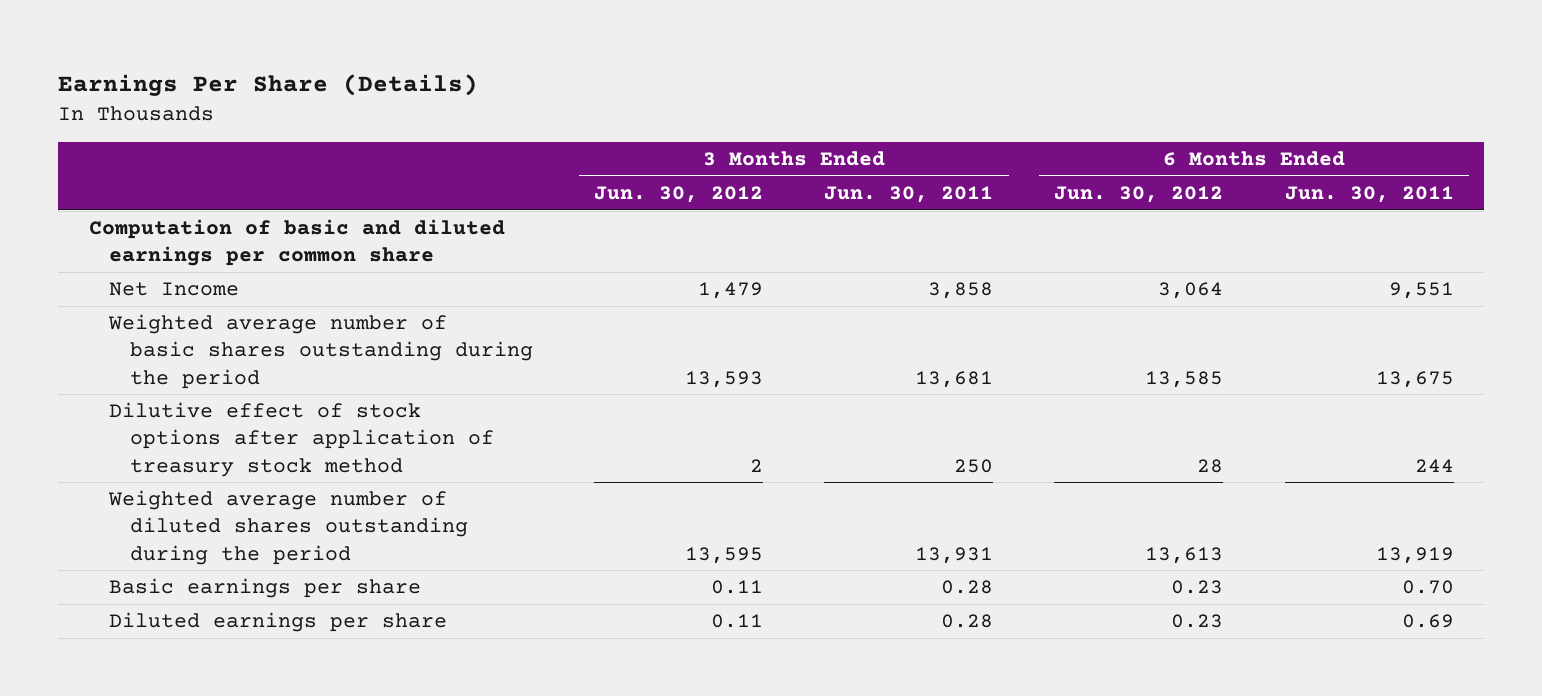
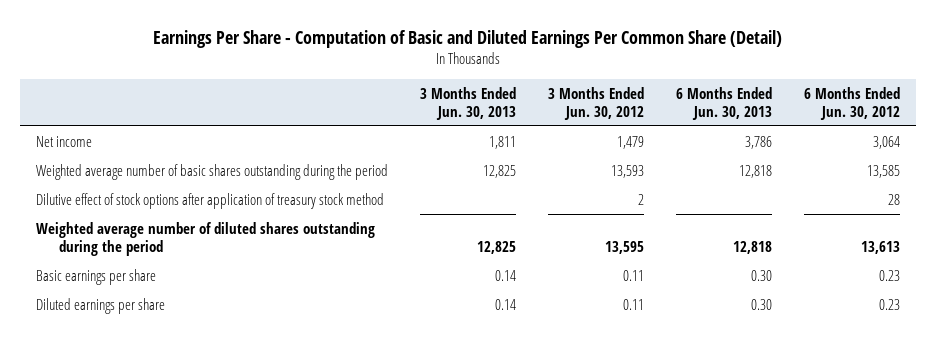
- Earnings Per Share (Details)
+ Earnings Per Share - Computation of Basic and Diluted Earnings Per Common Share (Detail)
- | 3 Months Ended Jun. 30, 2012 | 3 Months Ended Jun. 30, 2011 | 6 Months Ended Jun. 30, 2012 | 6 Months Ended Jun. 30, 2011
+ | 3 Months Ended Jun. 30, 2013 | 3 Months Ended Jun. 30, 2012 | 6 Months Ended Jun. 30, 2013 | 6 Months Ended Jun. 30, 2012
- Computation of basic and diluted earnings per common share
- Net Income | 1,479 | 3,858 | 3,064 | 9,551
+ Net income | 1,811 | 1,479 | 3,786 | 3,064

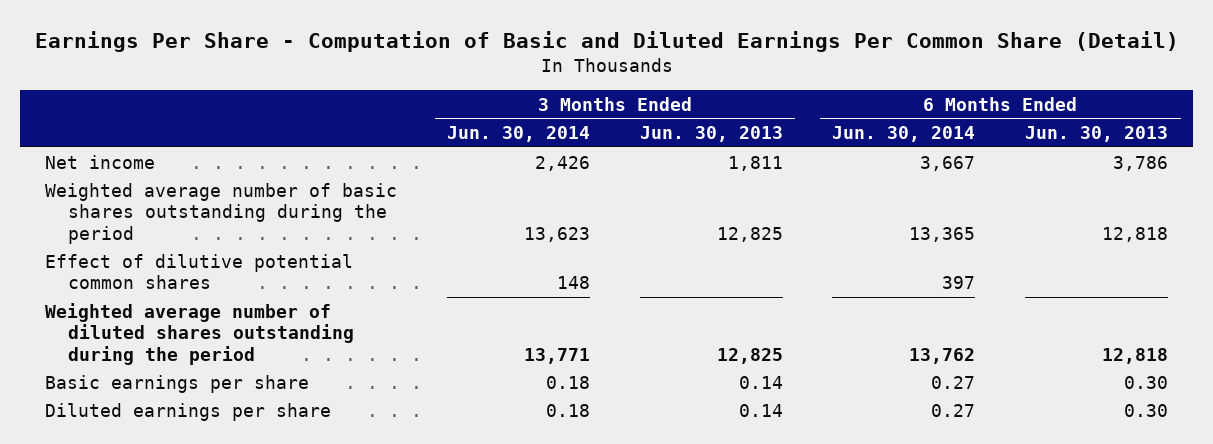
- | 3 Months Ended Jun. 30, 2013 | 3 Months Ended Jun. 30, 2012 | 6 Months Ended Jun. 30, 2013 | 6 Months Ended Jun. 30, 2012
+ | 3 Months Ended Jun. 30, 2014 | 3 Months Ended Jun. 30, 2013 | 6 Months Ended Jun. 30, 2014 | 6 Months Ended Jun. 30, 2013
- Dilutive effect of stock options after application of treasury stock method | | 2 | | 28
+ Effect of dilutive potential common shares | 148 | | 397 |

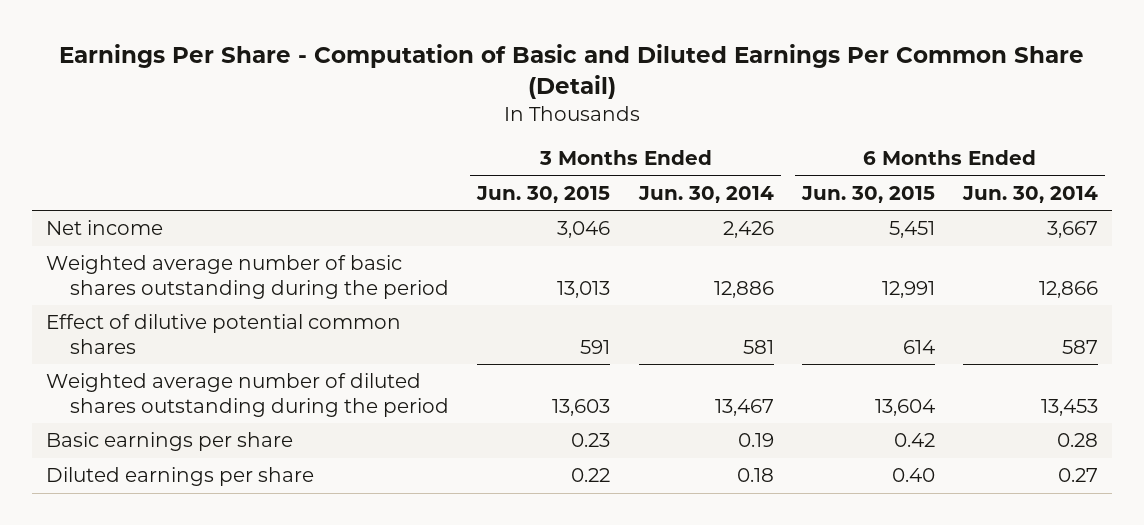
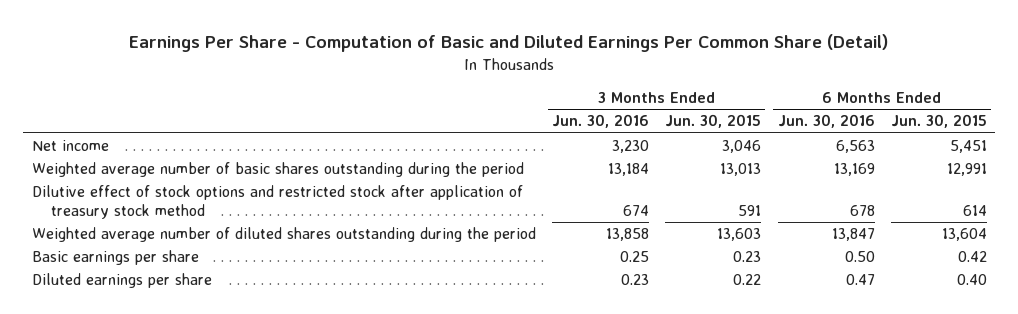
- | 3 Months Ended Jun. 30, 2015 | 3 Months Ended Jun. 30, 2014 | 6 Months Ended Jun. 30, 2015 | 6 Months Ended Jun. 30, 2014
+ | 3 Months Ended Jun. 30, 2016 | 3 Months Ended Jun. 30, 2015 | 6 Months Ended Jun. 30, 2016 | 6 Months Ended Jun. 30, 2015
- Effect of dilutive potential common shares | 591 | 581 | 614 | 587
+ Dilutive effect of stock options and restricted stock after application of treasury stock method | 674 | 591 | 678 | 614

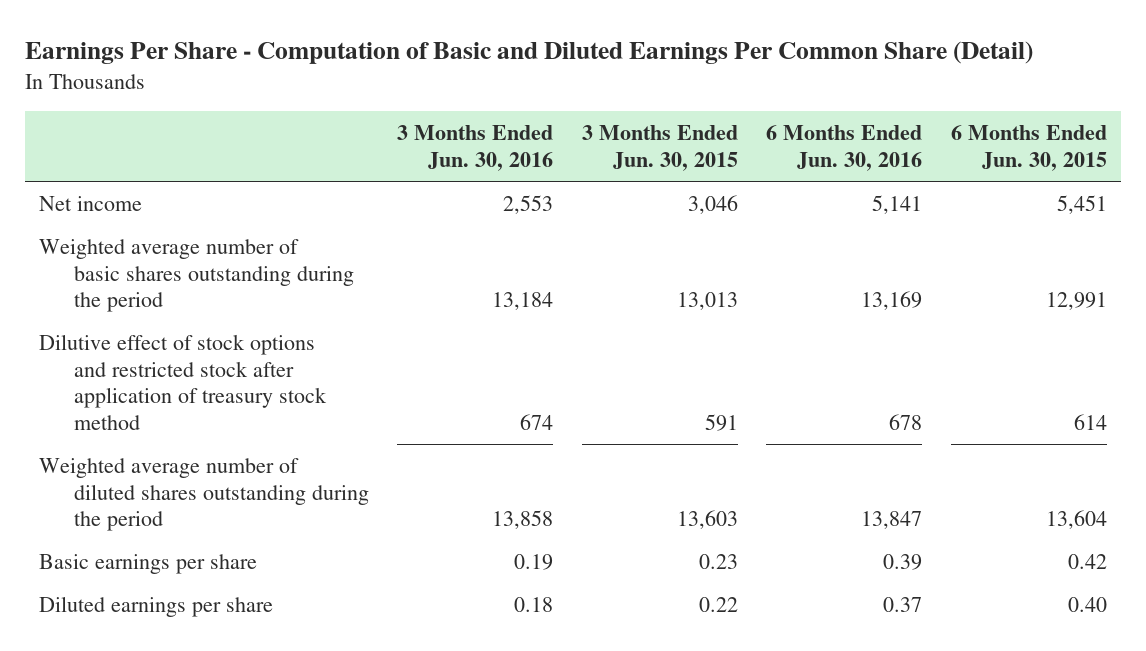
- Net income | 3,230 | 3,046 | 6,563 | 5,451
+ Net income | 2,553 | 3,046 | 5,141 | 5,451
- Basic earnings per share | 0.25 | 0.23 | 0.50 | 0.42
- Diluted earnings per share | 0.23 | 0.22 | 0.47 | 0.40
+ Basic earnings per share | 0.19 | 0.23 | 0.39 | 0.42
+ Diluted earnings per share | 0.18 | 0.22 | 0.37 | 0.40

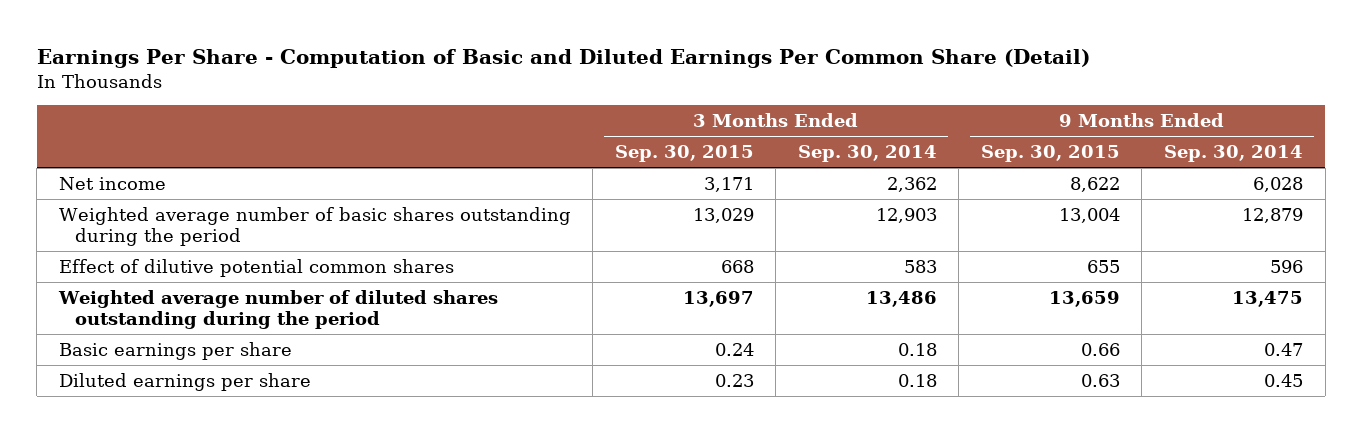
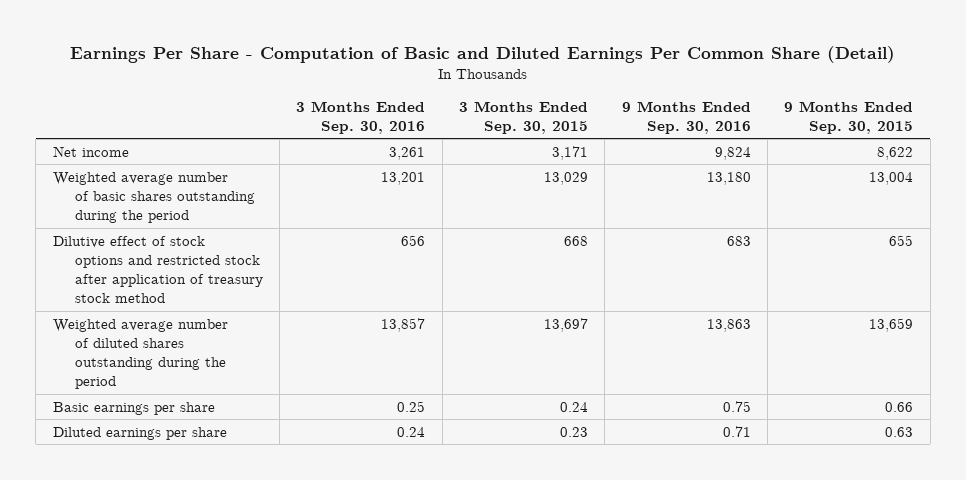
- | 3 Months Ended Sep. 30, 2015 | 3 Months Ended Sep. 30, 2014 | 9 Months Ended Sep. 30, 2015 | 9 Months Ended Sep. 30, 2014
+ | 3 Months Ended Sep. 30, 2016 | 3 Months Ended Sep. 30, 2015 | 9 Months Ended Sep. 30, 2016 | 9 Months Ended Sep. 30, 2015
- Effect of dilutive potential common shares | 668 | 583 | 655 | 596
+ Dilutive effect of stock options and restricted stock after application of treasury stock method | 656 | 668 | 683 | 655

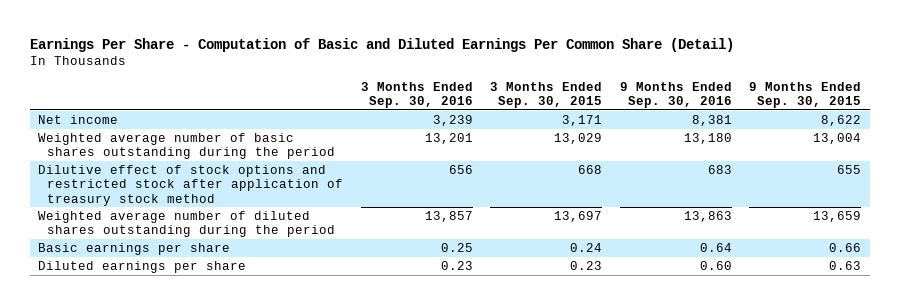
- Net income | 3,261 | 3,171 | 9,824 | 8,622
+ Net income | 3,239 | 3,171 | 8,381 | 8,622
- Basic earnings per share | 0.25 | 0.24 | 0.75 | 0.66
- Diluted earnings per share | 0.24 | 0.23 | 0.71 | 0.63
+ Basic earnings per share | 0.25 | 0.24 | 0.64 | 0.66
+ Diluted earnings per share | 0.23 | 0.23 | 0.60 | 0.63

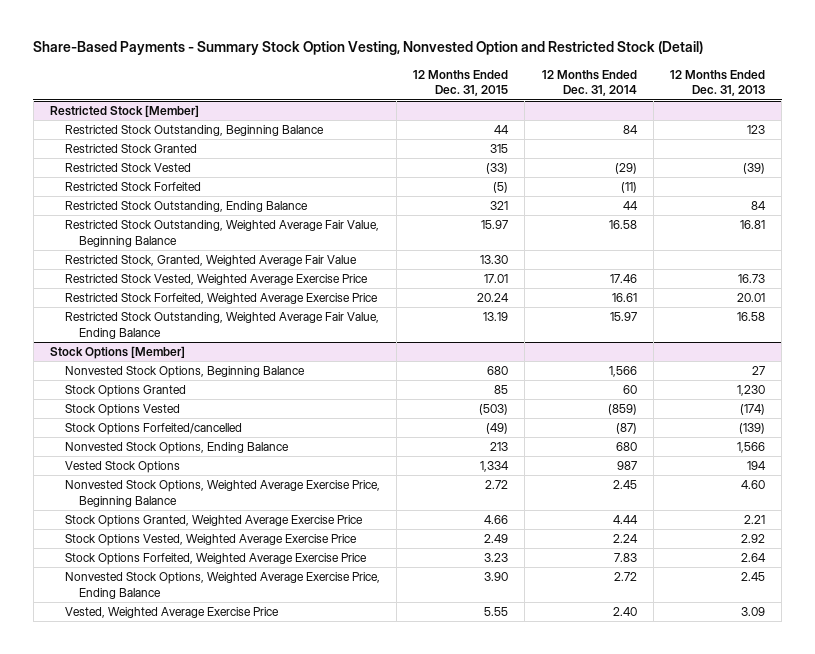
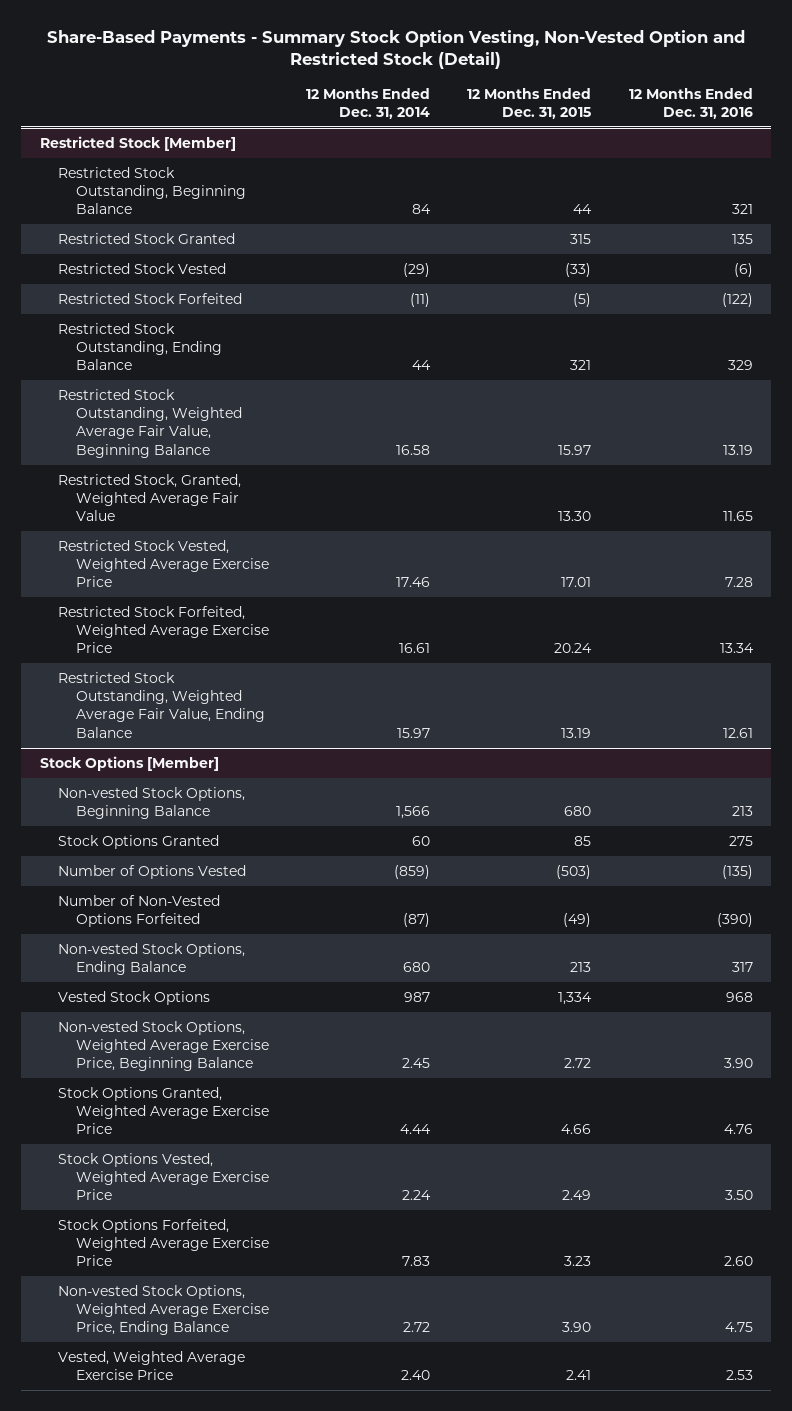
- Share-Based Payments - Summary Stock Option Vesting, Nonvested Option and Restricted Stock (Detail)
+ Share-Based Payments - Summary Stock Option Vesting, Non-Vested Option and Restricted Stock (Detail)
- | 12 Months Ended Dec. 31, 2015 | 12 Months Ended Dec. 31, 2014 | 12 Months Ended Dec. 31, 2013
+ | 12 Months Ended Dec. 31, 2014 | 12 Months Ended Dec. 31, 2015 | 12 Months Ended Dec. 31, 2016
@ Stock Options [Member]
- Nonvested Stock Options, Beginning Balance | 680 | 1,566 | 27
+ Non-vested Stock Options, Beginning Balance | 1,566 | 680 | 213
- Stock Options Vested | (503) | (859) | (174)
- Stock Options Forfeited/cancelled | (49) | (87) | (139)
- Nonvested Stock Options, Ending Balance | 213 | 680 | 1,566
+ Number of Options Vested | (859) | (503) | (135)
+ Number of Non-Vested Options Forfeited | (87) | (49) | (390)
+ Non-vested Stock Options, Ending Balance | 680 | 213 | 317
- Nonvested Stock Options, Weighted Average Exercise Price, Beginning Balance | 2.72 | 2.45 | 4.60
+ Non-vested Stock Options, Weighted Average Exercise Price, Beginning Balance | 2.45 | 2.72 | 3.90
- Nonvested Stock Options, Weighted Average Exercise Price, Ending Balance | 3.90 | 2.72 | 2.45
- Vested, Weighted Average Exercise Price | 5.55 | 2.40 | 3.09
+ Non-vested Stock Options, Weighted Average Exercise Price, Ending Balance | 2.72 | 3.90 | 4.75
+ Vested, Weighted Average Exercise Price | 2.40 | 2.41 | 2.53

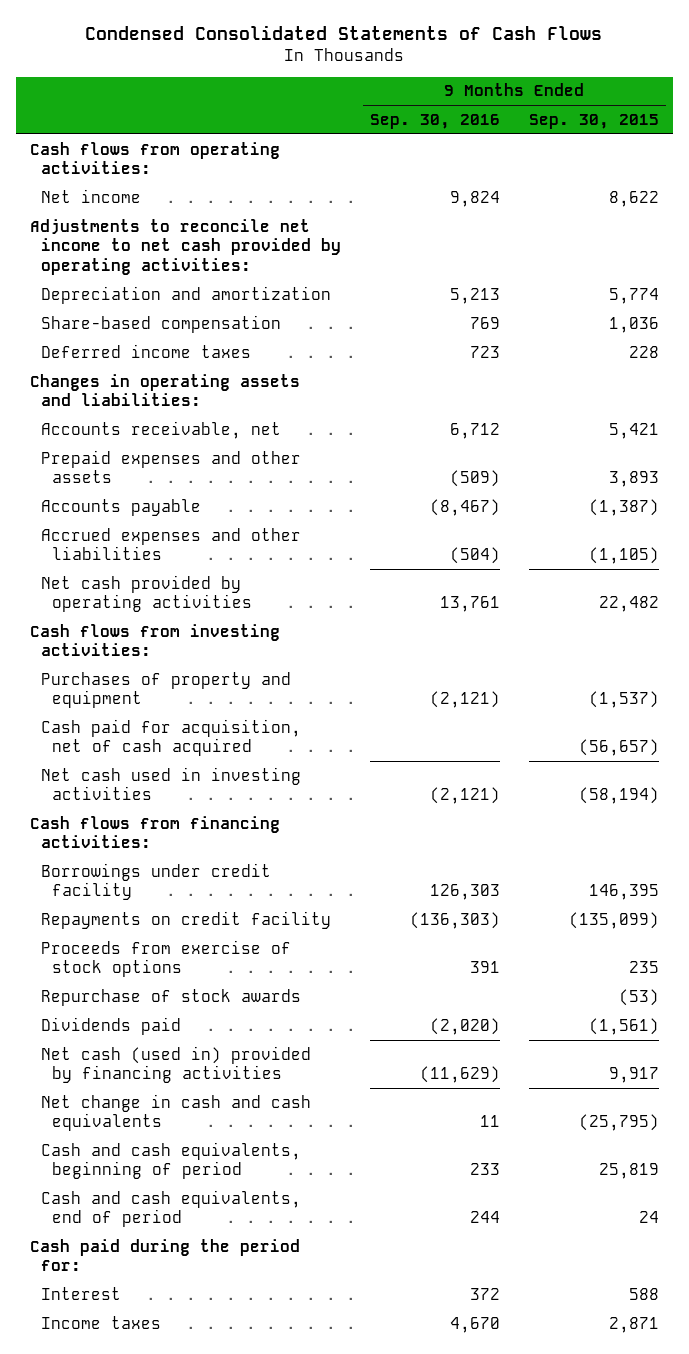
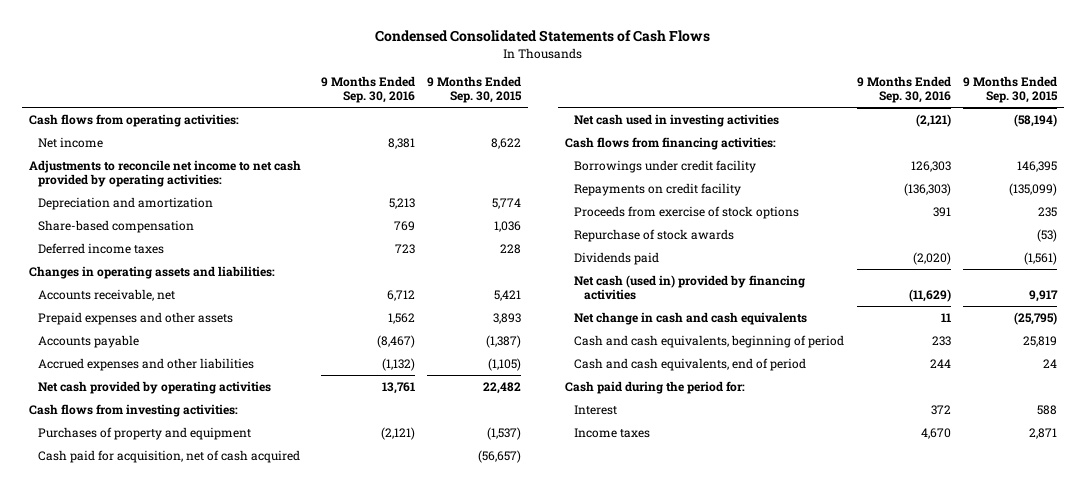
- Net income | 9,824 | 8,622
+ Net income | 8,381 | 8,622
- Prepaid expenses and other assets | (509) | 3,893
+ Prepaid expenses and other assets | 1,562 | 3,893
- Accrued expenses and other liabilities | (504) | (1,105)
+ Accrued expenses and other liabilities | (1,132) | (1,105)

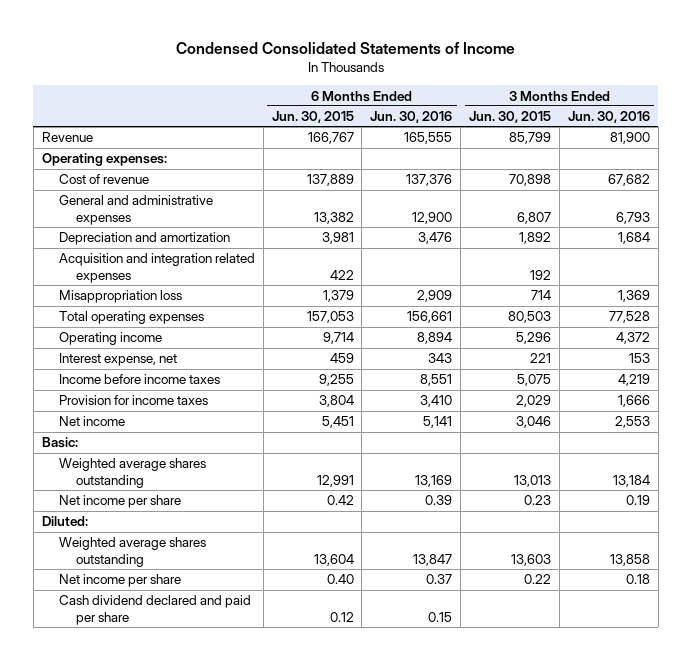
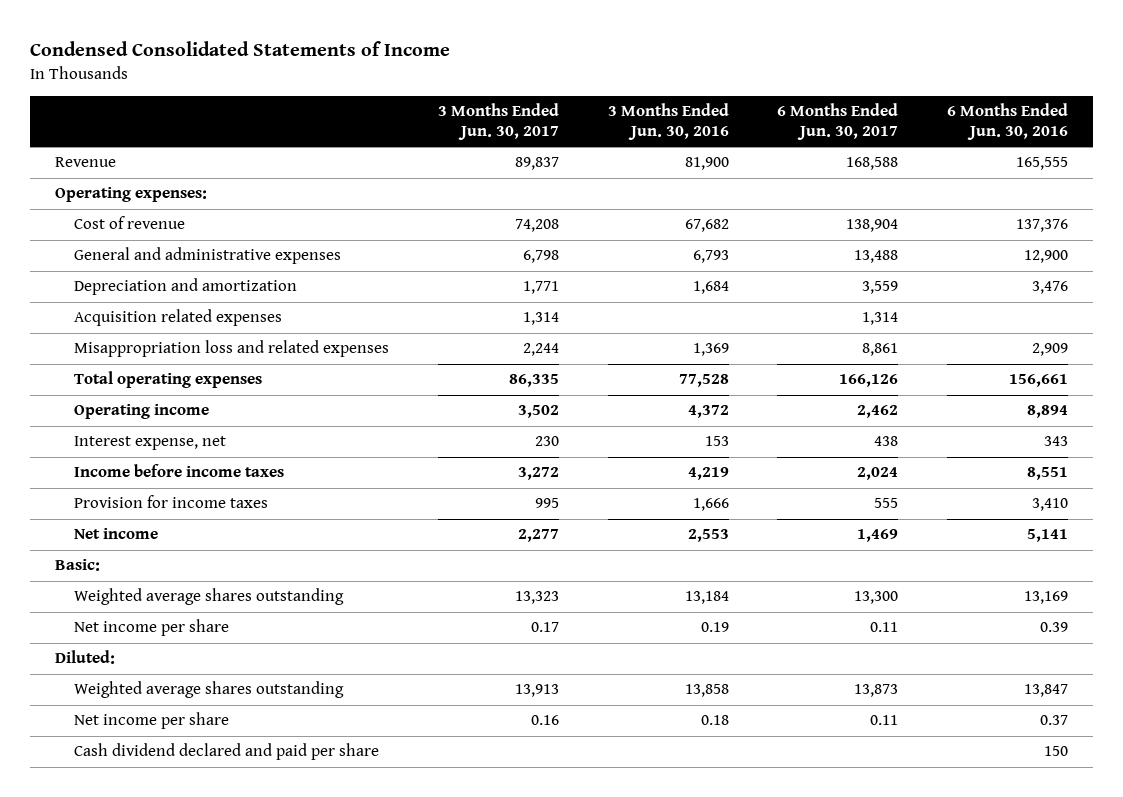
- | 6 Months Ended Jun. 30, 2015 | 6 Months Ended Jun. 30, 2016 | 3 Months Ended Jun. 30, 2015 | 3 Months Ended Jun. 30, 2016
+ | 3 Months Ended Jun. 30, 2017 | 3 Months Ended Jun. 30, 2016 | 6 Months Ended Jun. 30, 2017 | 6 Months Ended Jun. 30, 2016
- Acquisition and integration related expenses | 422 | | 192 |
- Misappropriation loss | 1,379 | 2,909 | 714 | 1,369
+ Acquisition related expenses | 1,314 | | 1,314 |
+ Misappropriation loss and related expenses | 2,244 | 1,369 | 8,861 | 2,909
- Cash dividend declared and paid per share | 0.12 | 0.15 | |
+ Cash dividend declared and paid per share | | | | 150

